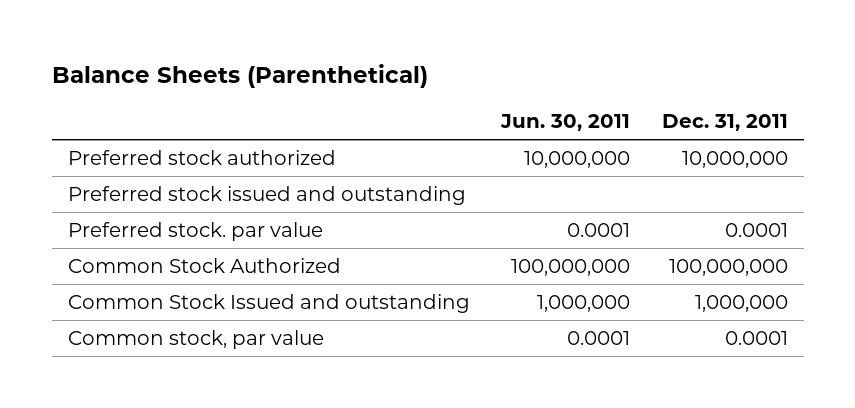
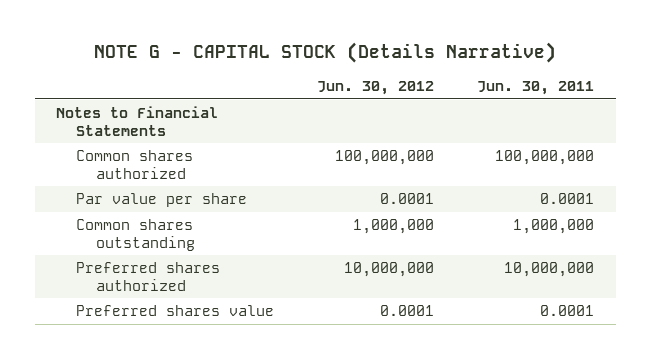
- Balance Sheets (Parenthetical)
+ NOTE G - CAPITAL STOCK (Details Narrative)
- | Jun. 30, 2011 | Dec. 31, 2011
+ | Jun. 30, 2012 | Jun. 30, 2011
- Preferred stock authorized | 10,000,000 | 10,000,000
- Preferred stock issued and outstanding
- Preferred stock. par value | 0.0001 | 0.0001
- Common Stock Authorized | 100,000,000 | 100,000,000
- Common Stock Issued and outstanding | 1,000,000 | 1,000,000
- Common stock, par value | 0.0001 | 0.0001
+ Notes to Financial Statements
+ Common shares authorized | 100,000,000 | 100,000,000
+ Par value per share | 0.0001 | 0.0001
+ Common shares outstanding | 1,000,000 | 1,000,000
+ Preferred shares authorized | 10,000,000 | 10,000,000
+ Preferred shares value | 0.0001 | 0.0001

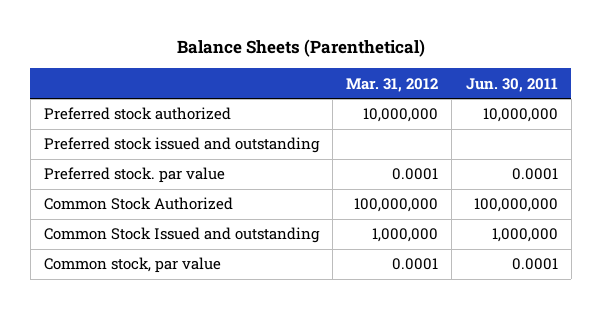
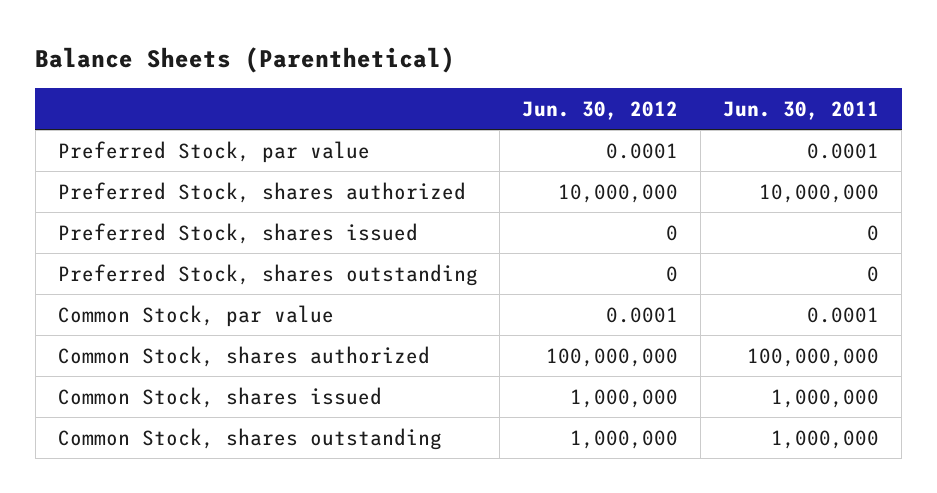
- | Mar. 31, 2012 | Jun. 30, 2011
+ | Jun. 30, 2012 | Jun. 30, 2011
- Preferred stock authorized | 10,000,000 | 10,000,000
- Preferred stock issued and outstanding
- Preferred stock. par value | 0.0001 | 0.0001
- Common Stock Authorized | 100,000,000 | 100,000,000
- Common Stock Issued and outstanding | 1,000,000 | 1,000,000
- Common stock, par value | 0.0001 | 0.0001
+ Preferred Stock, par value | 0.0001 | 0.0001
+ Preferred Stock, shares authorized | 10,000,000 | 10,000,000
+ Preferred Stock, shares issued | 0 | 0
+ Preferred Stock, shares outstanding | 0 | 0
+ Common Stock, par value | 0.0001 | 0.0001
+ Common Stock, shares authorized | 100,000,000 | 100,000,000
+ Common Stock, shares issued | 1,000,000 | 1,000,000
+ Common Stock, shares outstanding | 1,000,000 | 1,000,000

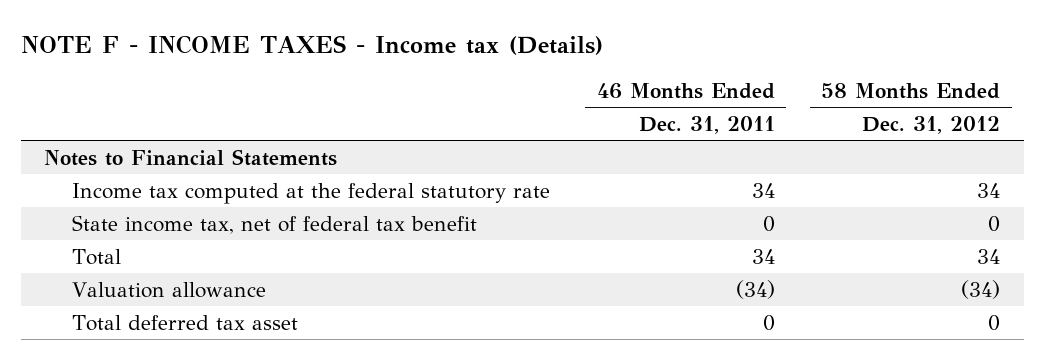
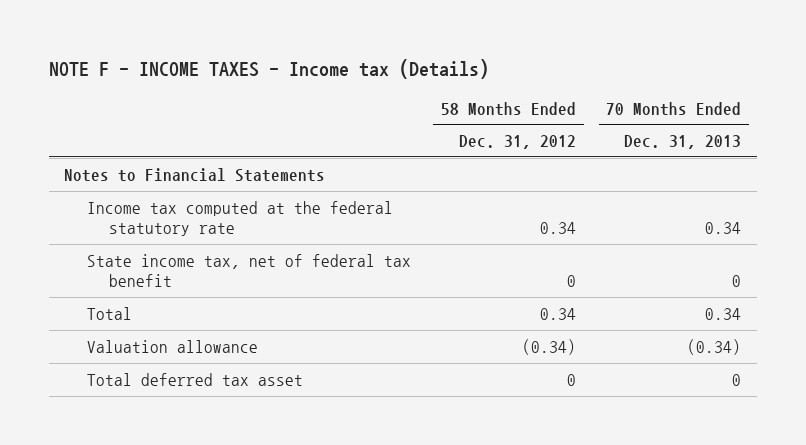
- | 46 Months Ended Dec. 31, 2011 | 58 Months Ended Dec. 31, 2012
+ | 58 Months Ended Dec. 31, 2012 | 70 Months Ended Dec. 31, 2013
- Income tax computed at the federal statutory rate | 34 | 34
+ Income tax computed at the federal statutory rate | 0.34 | 0.34
- Total | 34 | 34
- Valuation allowance | (34) | (34)
+ Total | 0.34 | 0.34
+ Valuation allowance | (0.34) | (0.34)

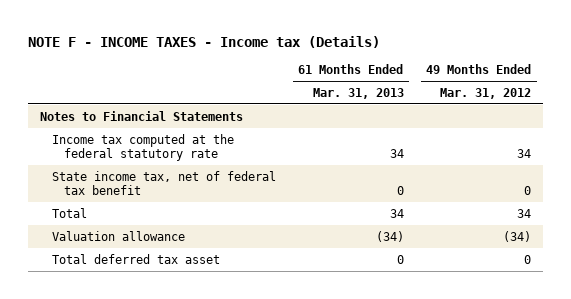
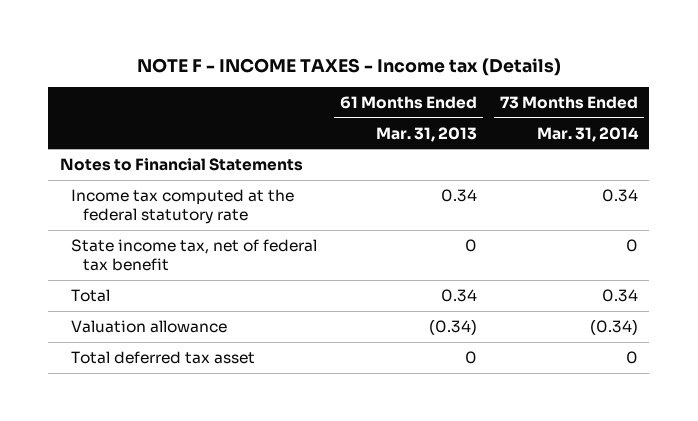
- | 61 Months Ended Mar. 31, 2013 | 49 Months Ended Mar. 31, 2012
+ | 61 Months Ended Mar. 31, 2013 | 73 Months Ended Mar. 31, 2014
- Income tax computed at the federal statutory rate | 34 | 34
+ Income tax computed at the federal statutory rate | 0.34 | 0.34
- Total | 34 | 34
- Valuation allowance | (34) | (34)
+ Total | 0.34 | 0.34
+ Valuation allowance | (0.34) | (0.34)

